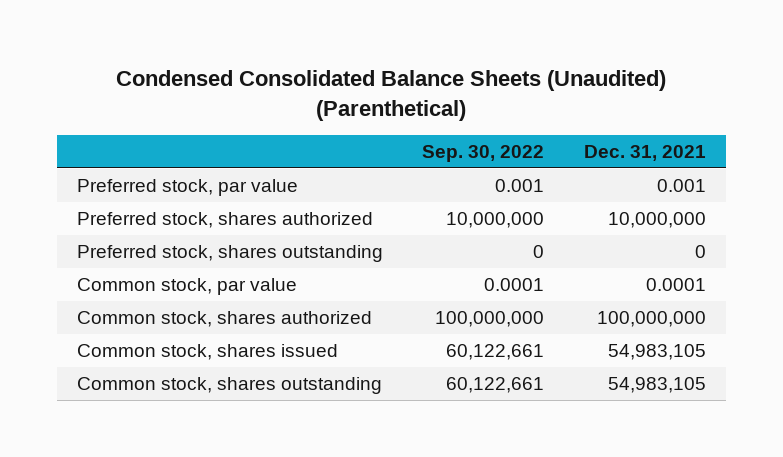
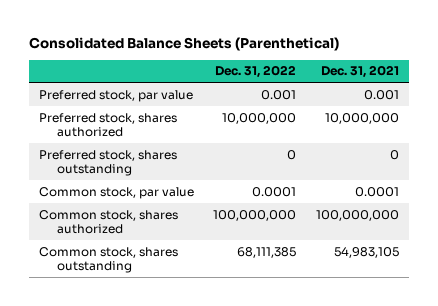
- Condensed Consolidated Balance Sheets (Unaudited) (Parenthetical)
+ Consolidated Balance Sheets (Parenthetical)
- | Sep. 30, 2022 | Dec. 31, 2021
+ | Dec. 31, 2022 | Dec. 31, 2021
- Common stock, shares issued | 60,122,661 | 54,983,105

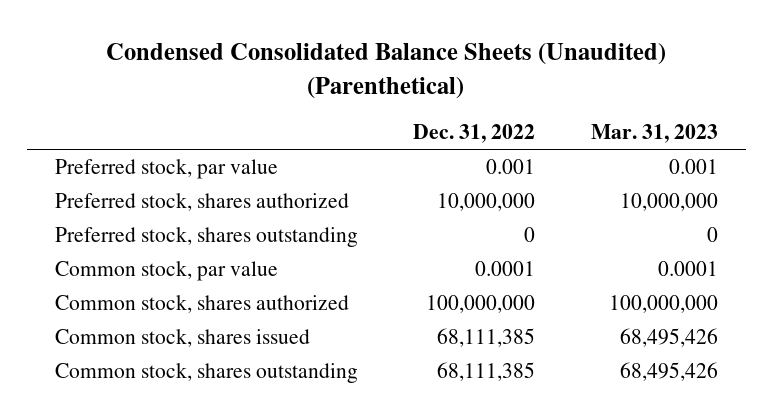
- Consolidated Balance Sheets (Parenthetical)
+ Condensed Consolidated Balance Sheets (Unaudited) (Parenthetical)
- | Dec. 31, 2022 | Dec. 31, 2021
+ | Dec. 31, 2022 | Mar. 31, 2023
+ Common stock, shares issued | 68,111,385 | 68,495,426

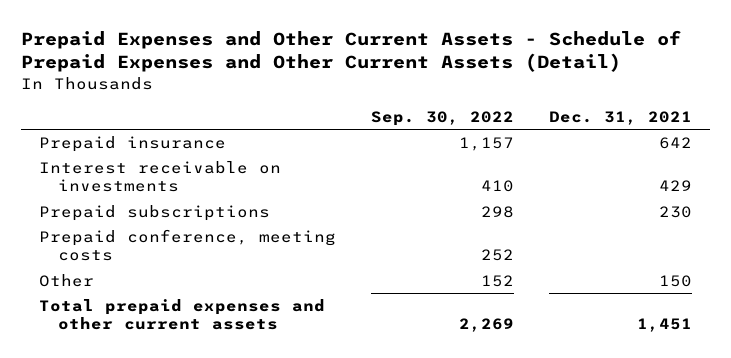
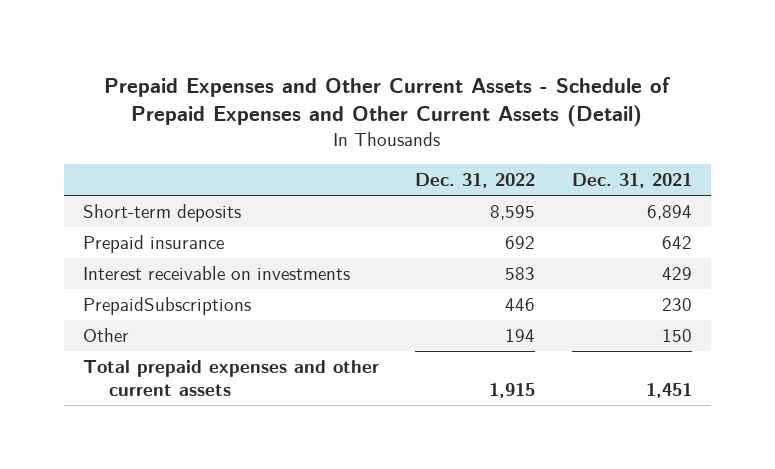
- | Sep. 30, 2022 | Dec. 31, 2021
+ | Dec. 31, 2022 | Dec. 31, 2021
+ Short-term deposits | 8,595 | 6,894
- Prepaid subscriptions | 298 | 230
- Prepaid conference, meeting costs | 252 |
+ PrepaidSubscriptions | 446 | 230

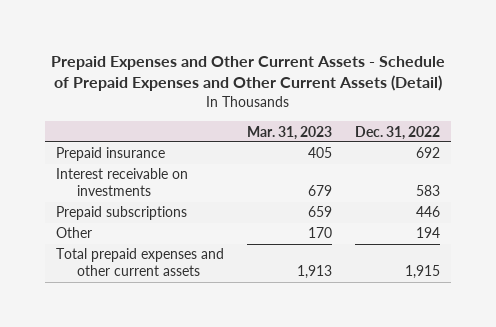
- | Dec. 31, 2022 | Dec. 31, 2021
+ | Mar. 31, 2023 | Dec. 31, 2022
- Short-term deposits | 8,595 | 6,894
- PrepaidSubscriptions | 446 | 230
+ Prepaid subscriptions | 659 | 446

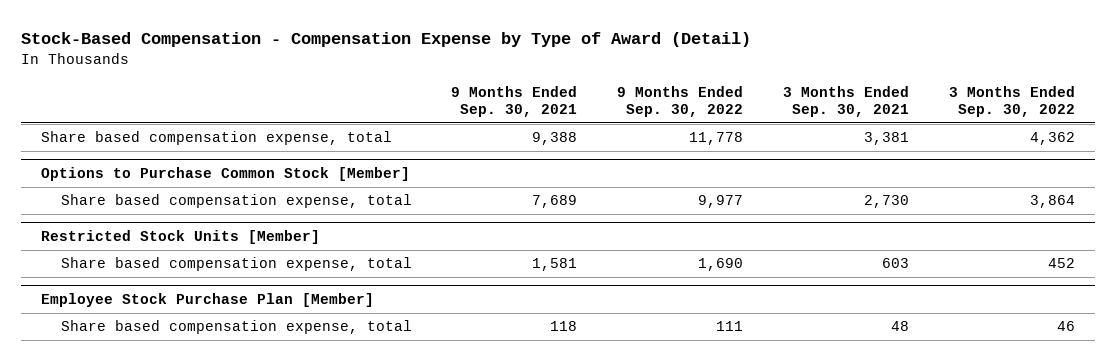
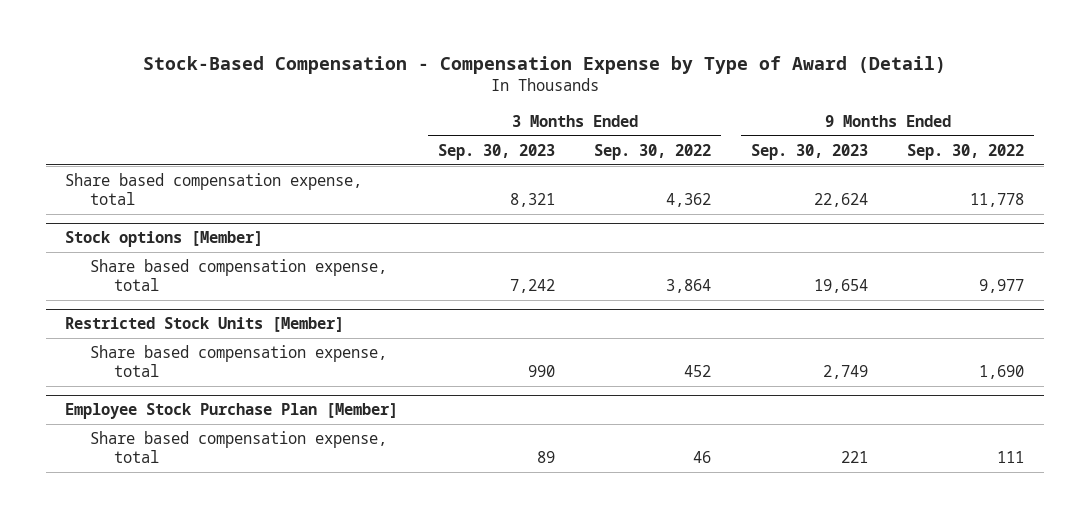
- | 9 Months Ended Sep. 30, 2021 | 9 Months Ended Sep. 30, 2022 | 3 Months Ended Sep. 30, 2021 | 3 Months Ended Sep. 30, 2022
+ | 3 Months Ended Sep. 30, 2023 | 3 Months Ended Sep. 30, 2022 | 9 Months Ended Sep. 30, 2023 | 9 Months Ended Sep. 30, 2022
- Options to Purchase Common Stock [Member]
+ Stock options [Member]

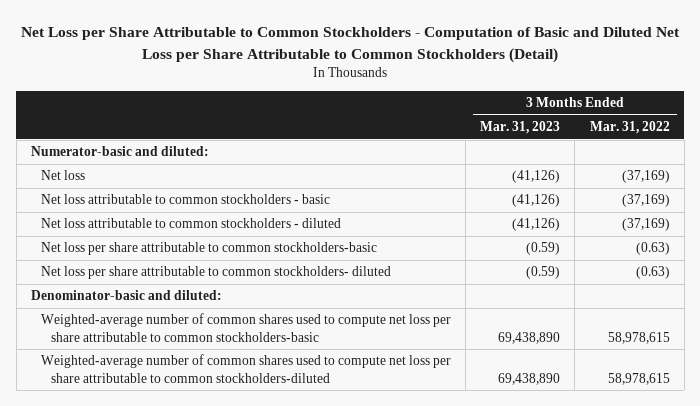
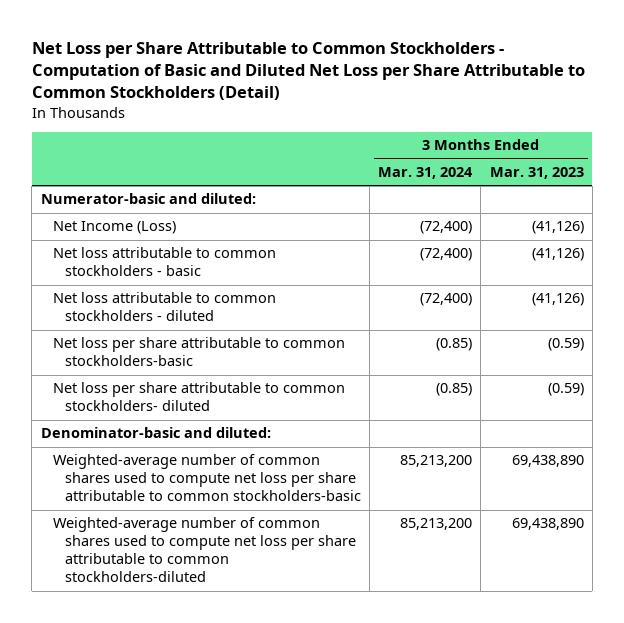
- | 3 Months Ended Mar. 31, 2023 | 3 Months Ended Mar. 31, 2022
+ | 3 Months Ended Mar. 31, 2024 | 3 Months Ended Mar. 31, 2023
- Net loss | (41,126) | (37,169)
+ Net Income (Loss) | (72,400) | (41,126)

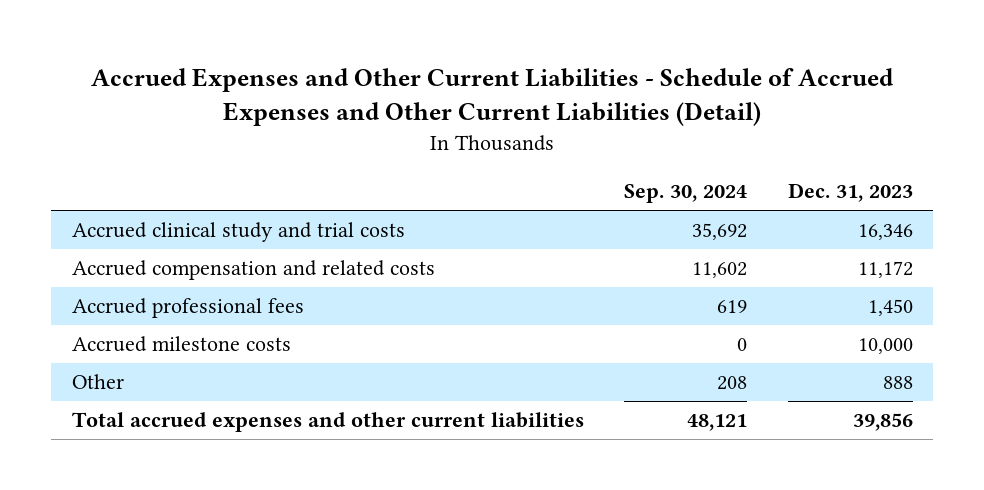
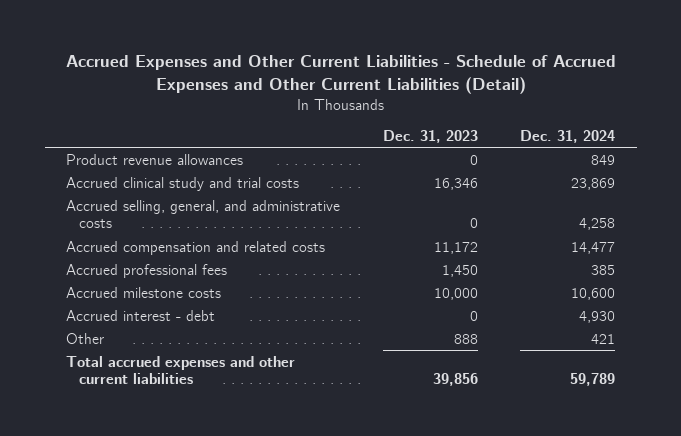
- | Sep. 30, 2024 | Dec. 31, 2023
+ | Dec. 31, 2023 | Dec. 31, 2024
+ Product revenue allowances | 0 | 849
+ Accrued selling, general, and administrative costs | 0 | 4,258
+ Accrued interest - debt | 0 | 4,930

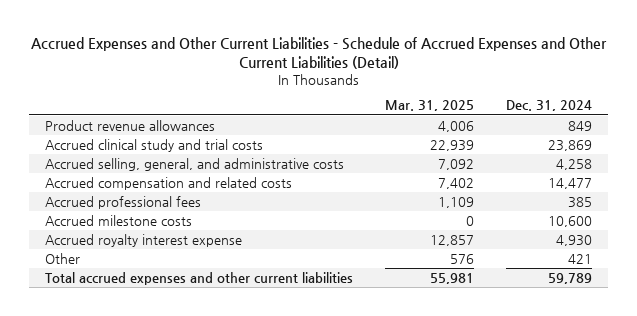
- | Dec. 31, 2023 | Dec. 31, 2024
+ | Mar. 31, 2025 | Dec. 31, 2024
- Accrued interest - debt | 0 | 4,930
+ Accrued royalty interest expense | 12,857 | 4,930

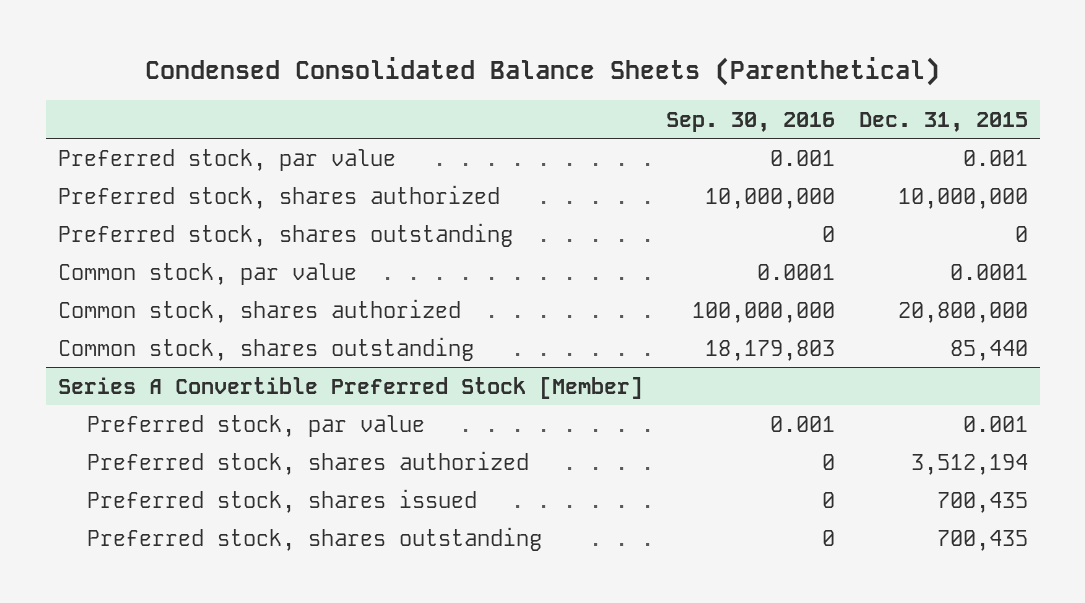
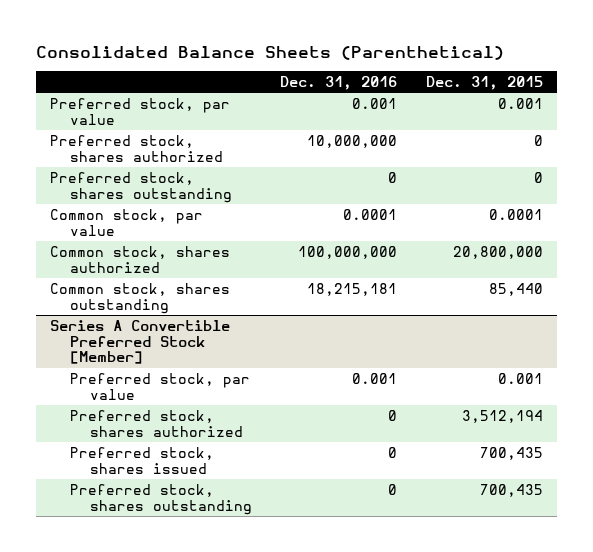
- Condensed Consolidated Balance Sheets (Parenthetical)
+ Consolidated Balance Sheets (Parenthetical)
- | Sep. 30, 2016 | Dec. 31, 2015
+ | Dec. 31, 2016 | Dec. 31, 2015
- Preferred stock, shares authorized | 10,000,000 | 10,000,000
+ Preferred stock, shares authorized | 10,000,000 | 0

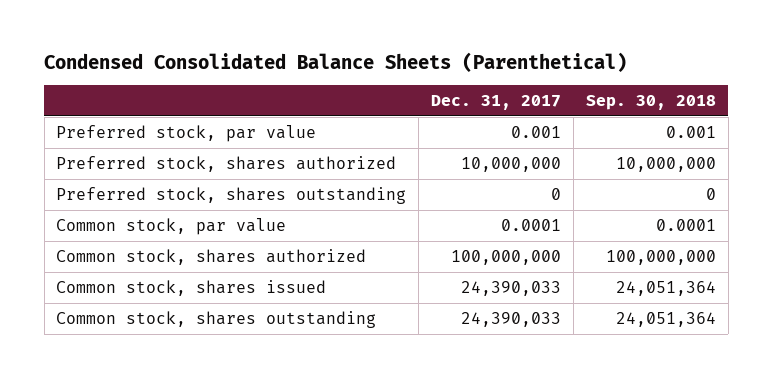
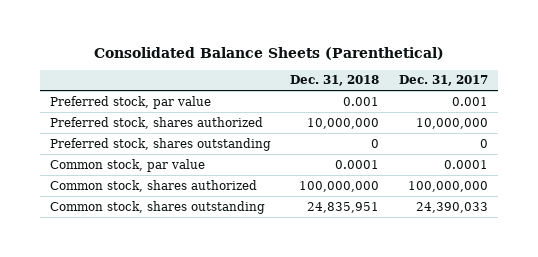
- Condensed Consolidated Balance Sheets (Parenthetical)
+ Consolidated Balance Sheets (Parenthetical)
- | Dec. 31, 2017 | Sep. 30, 2018
+ | Dec. 31, 2018 | Dec. 31, 2017
- Common stock, shares issued | 24,390,033 | 24,051,364

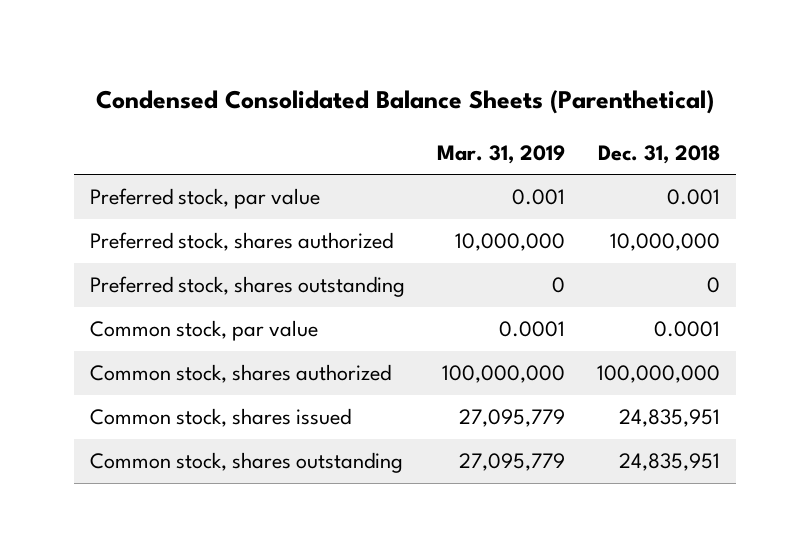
- Consolidated Balance Sheets (Parenthetical)
+ Condensed Consolidated Balance Sheets (Parenthetical)
- | Dec. 31, 2018 | Dec. 31, 2017
+ | Mar. 31, 2019 | Dec. 31, 2018
+ Common stock, shares issued | 27,095,779 | 24,835,951

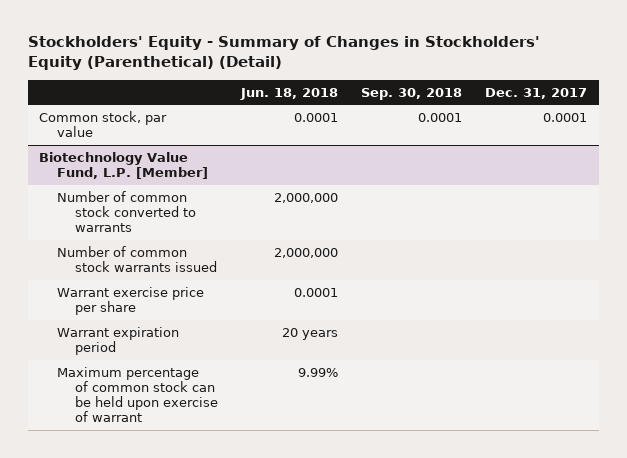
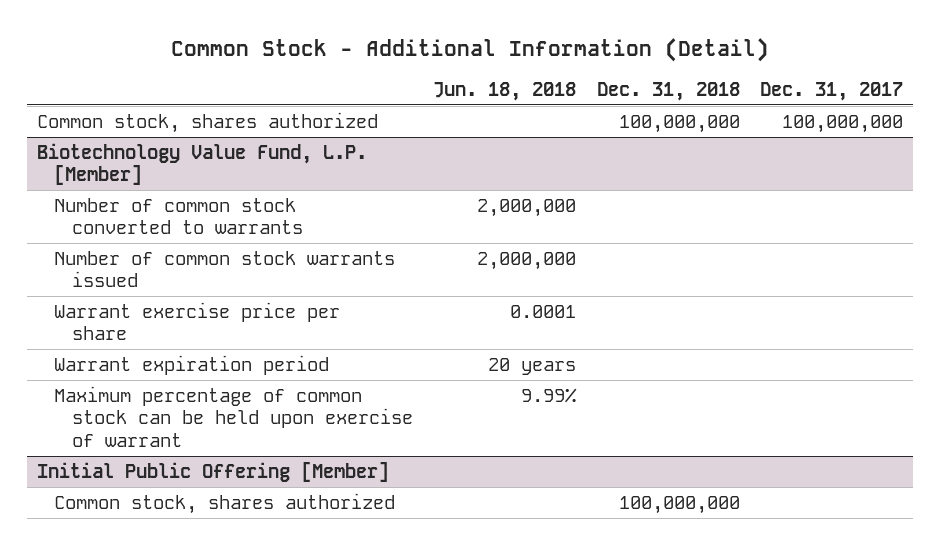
- Stockholders' Equity - Summary of Changes in Stockholders' Equity (Parenthetical) (Detail)
+ Common Stock - Additional Information (Detail)
- | Jun. 18, 2018 | Sep. 30, 2018 | Dec. 31, 2017
+ | Jun. 18, 2018 | Dec. 31, 2018 | Dec. 31, 2017
- Common stock, par value | 0.0001 | 0.0001 | 0.0001
+ Common stock, shares authorized | | 100,000,000 | 100,000,000
+ Initial Public Offering [Member]
+ Common stock, shares authorized | | 100,000,000 |

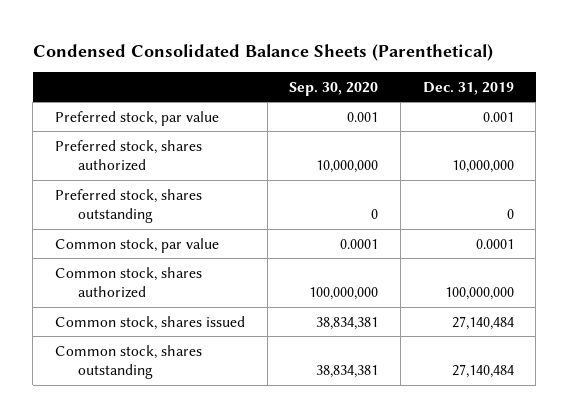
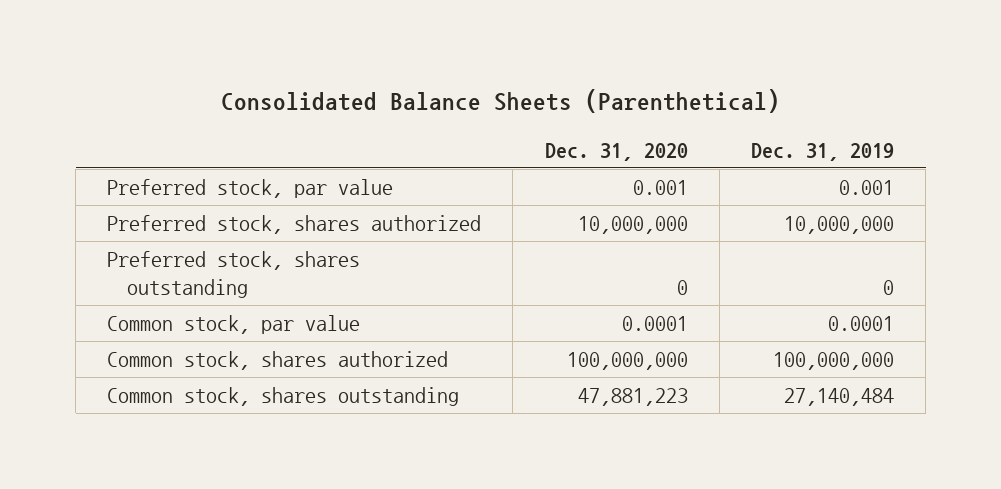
- Condensed Consolidated Balance Sheets (Parenthetical)
+ Consolidated Balance Sheets (Parenthetical)
- | Sep. 30, 2020 | Dec. 31, 2019
+ | Dec. 31, 2020 | Dec. 31, 2019
- Common stock, shares issued | 38,834,381 | 27,140,484

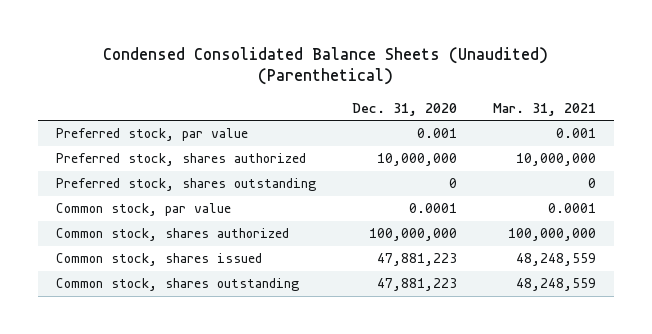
- Consolidated Balance Sheets (Parenthetical)
+ Condensed Consolidated Balance Sheets (Unaudited) (Parenthetical)
- | Dec. 31, 2020 | Dec. 31, 2019
+ | Dec. 31, 2020 | Mar. 31, 2021
+ Common stock, shares issued | 47,881,223 | 48,248,559

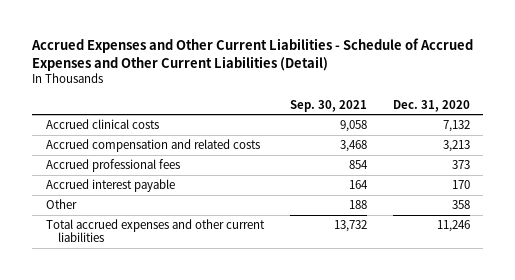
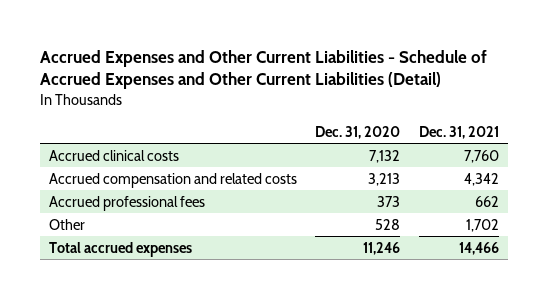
- | Sep. 30, 2021 | Dec. 31, 2020
+ | Dec. 31, 2020 | Dec. 31, 2021
- Accrued interest payable | 164 | 170
- Other | 188 | 358
- Total accrued expenses and other current liabilities | 13,732 | 11,246
+ Other | 528 | 1,702
+ Total accrued expenses | 11,246 | 14,466

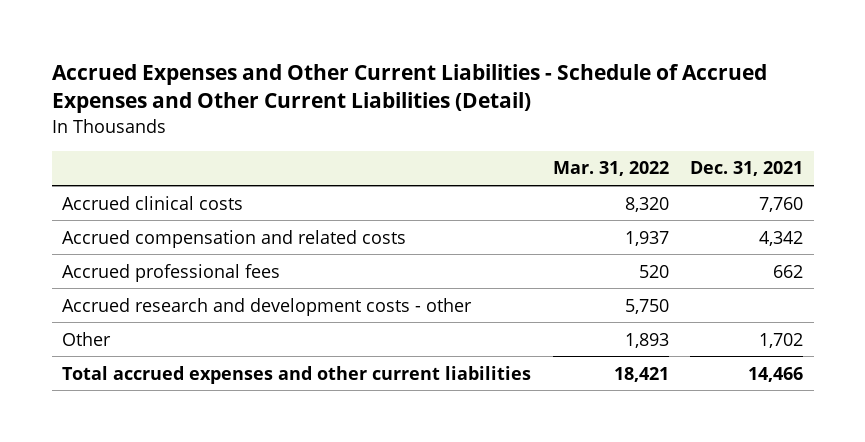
- | Dec. 31, 2020 | Dec. 31, 2021
+ | Mar. 31, 2022 | Dec. 31, 2021
+ Accrued research and development costs - other | 5,750 |
- Total accrued expenses | 11,246 | 14,466
+ Total accrued expenses and other current liabilities | 18,421 | 14,466

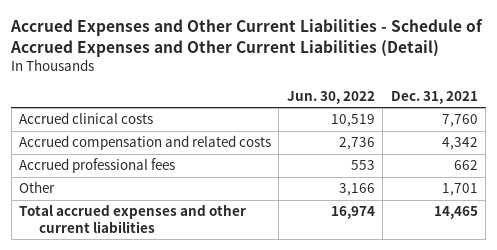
- | Mar. 31, 2022 | Dec. 31, 2021
+ | Jun. 30, 2022 | Dec. 31, 2021
- Accrued research and development costs - other | 5,750 |
- Other | 1,893 | 1,702
- Total accrued expenses and other current liabilities | 18,421 | 14,466
+ Other | 3,166 | 1,701
+ Total accrued expenses and other current liabilities | 16,974 | 14,465

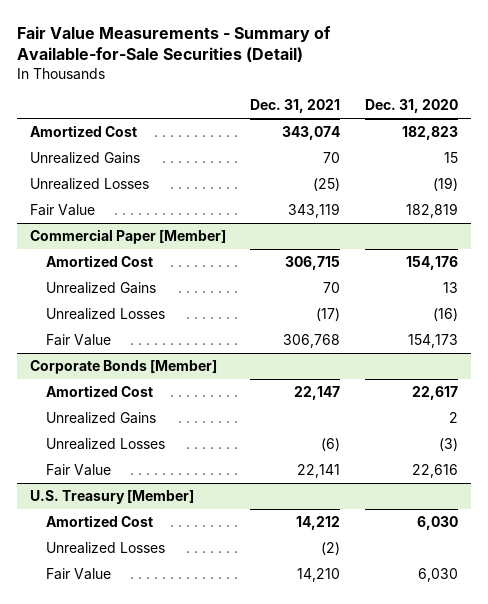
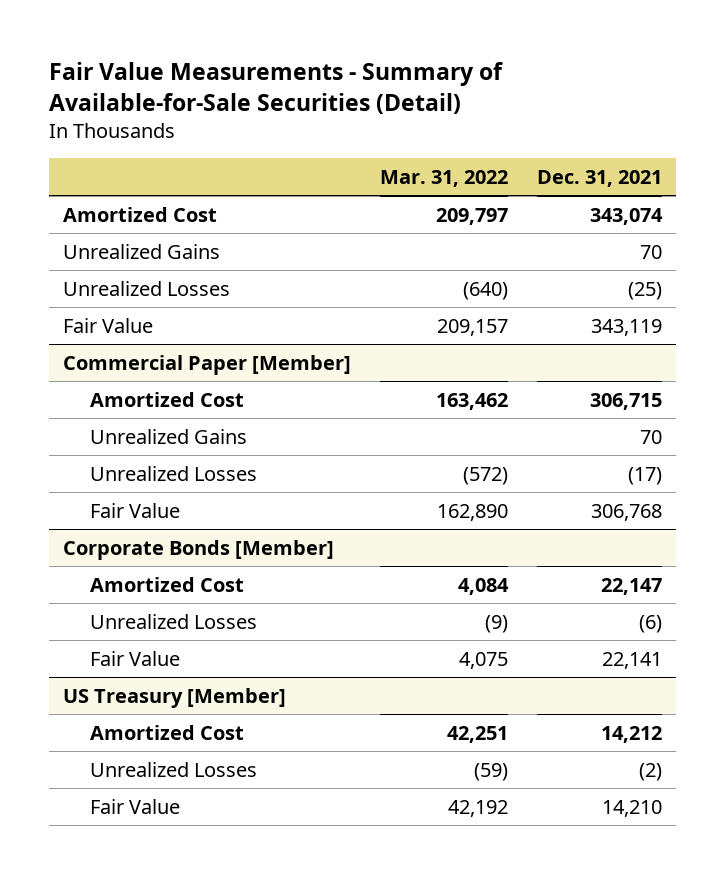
- | Dec. 31, 2021 | Dec. 31, 2020
+ | Mar. 31, 2022 | Dec. 31, 2021
@ Corporate Bonds [Member]
- Unrealized Gains | | 2
- U.S. Treasury [Member]
+ US Treasury [Member]

